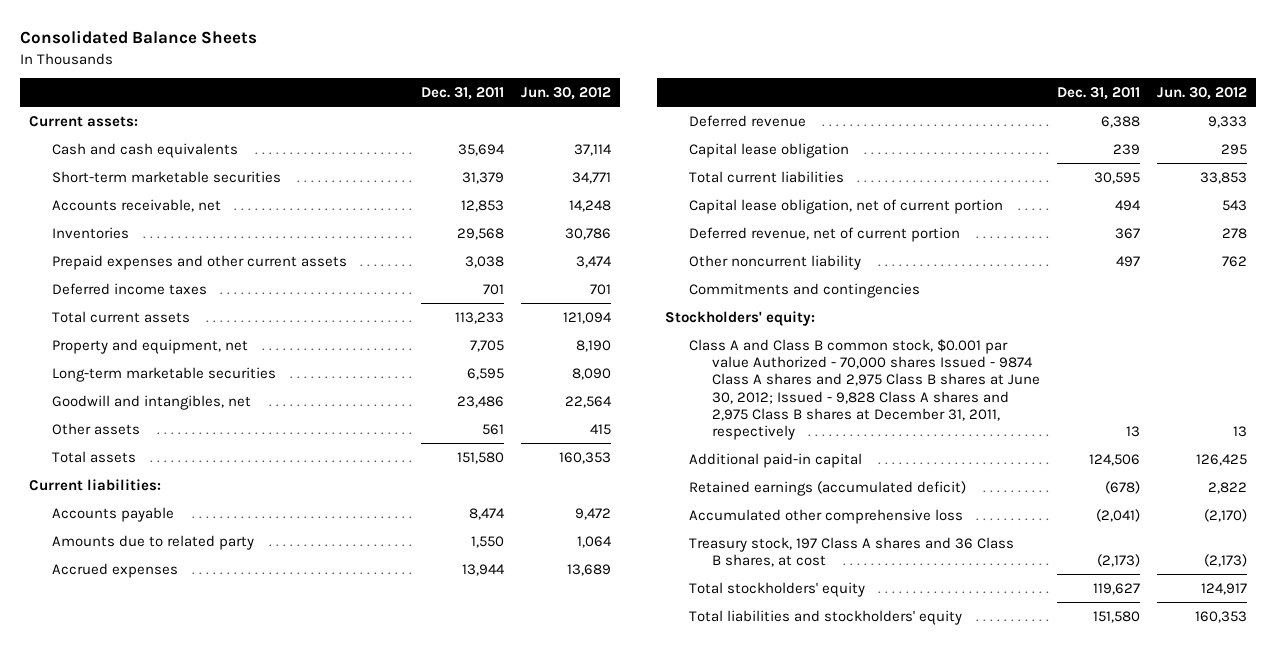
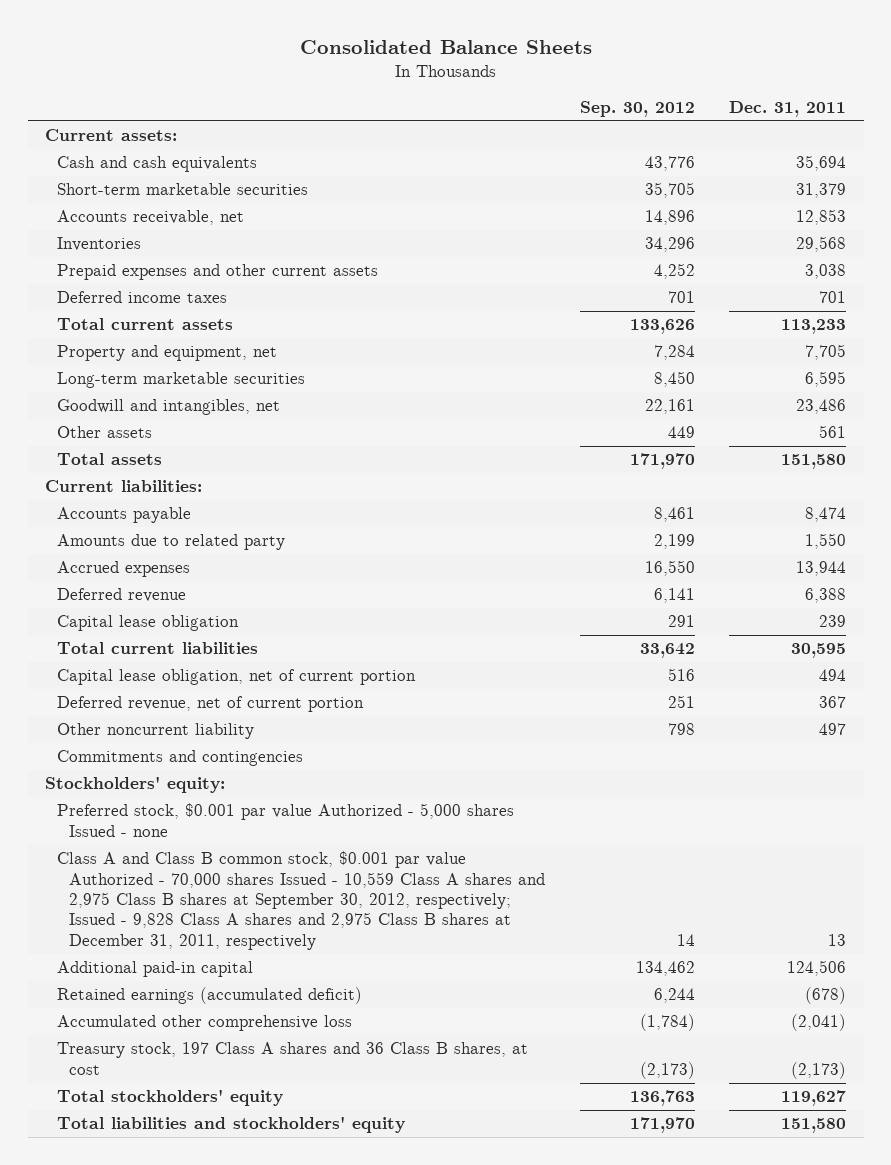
- | Dec. 31, 2011 | Jun. 30, 2012
+ | Sep. 30, 2012 | Dec. 31, 2011
- Class A and Class B common stock, $0.001 par value Authorized - 70,000 shares Issued - 9874 Class A shares and 2,975 Class B shares at June 30, 2012; Issued - 9,828 Class A shares and 2,975 Class B shares at December 31, 2011, respectively | 13 | 13
+ Preferred stock, $0.001 par value Authorized - 5,000 shares Issued - none
+ Class A and Class B common stock, $0.001 par value Authorized - 70,000 shares Issued - 10,559 Class A shares and 2,975 Class B shares at September 30, 2012, respectively; Issued - 9,828 Class A shares and 2,975 Class B shares at December 31, 2011, respectively | 14 | 13

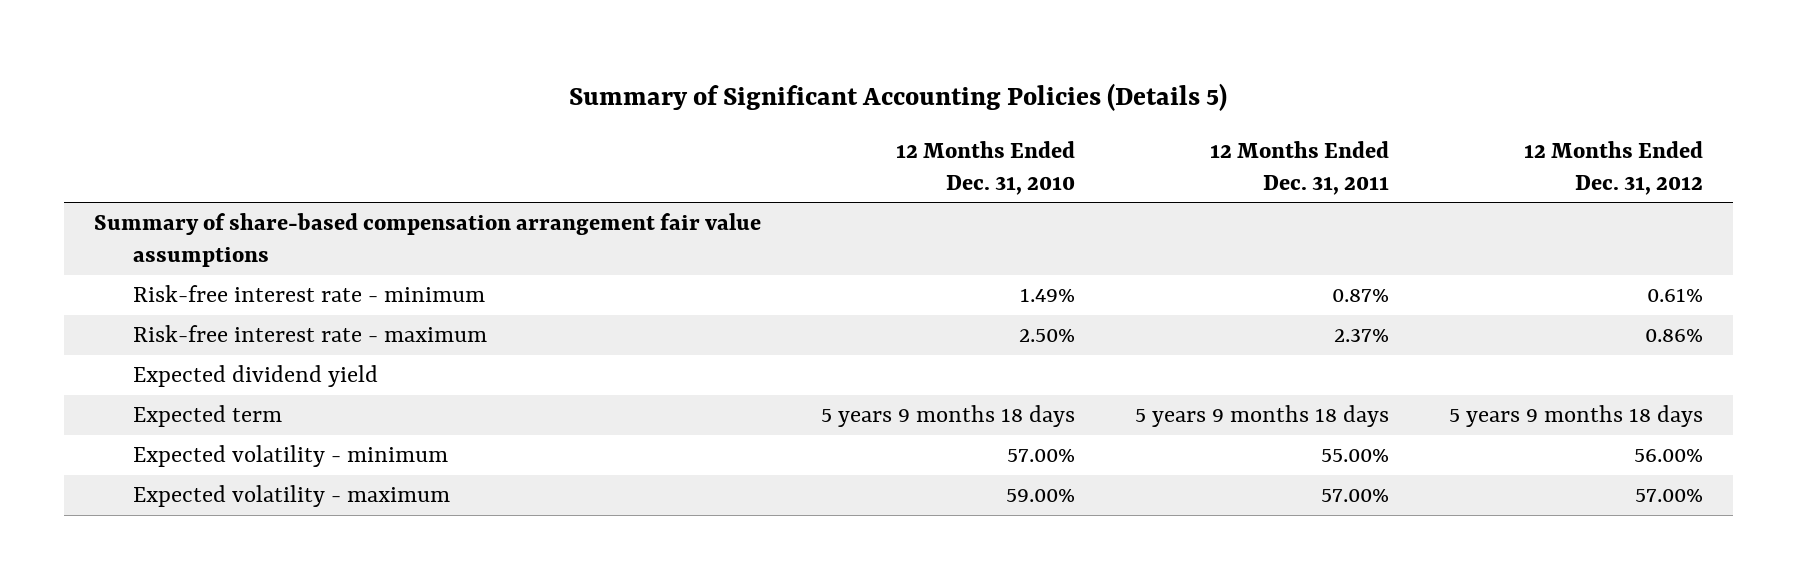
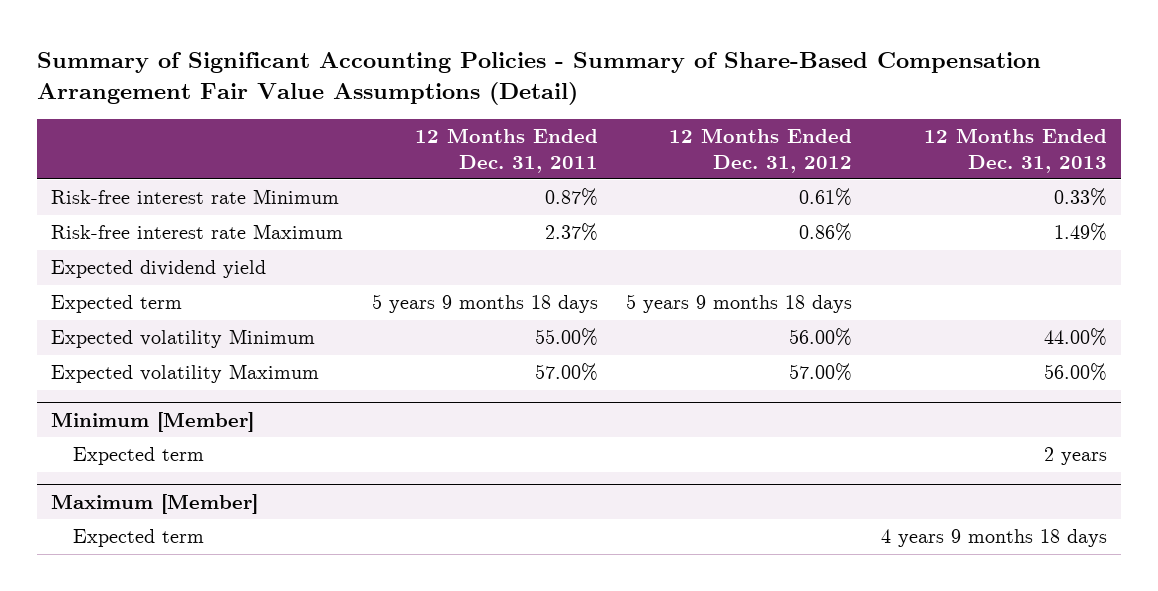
- Summary of Significant Accounting Policies (Details 5)
+ Summary of Significant Accounting Policies - Summary of Share-Based Compensation Arrangement Fair Value Assumptions (Detail)
- | 12 Months Ended Dec. 31, 2010 | 12 Months Ended Dec. 31, 2011 | 12 Months Ended Dec. 31, 2012
+ | 12 Months Ended Dec. 31, 2011 | 12 Months Ended Dec. 31, 2012 | 12 Months Ended Dec. 31, 2013
- Summary of share-based compensation arrangement fair value assumptions
- Risk-free interest rate - minimum | 1.49% | 0.87% | 0.61%
- Risk-free interest rate - maximum | 2.50% | 2.37% | 0.86%
+ Risk-free interest rate Minimum | 0.87% | 0.61% | 0.33%
+ Risk-free interest rate Maximum | 2.37% | 0.86% | 1.49%
- Expected volatility - minimum | 57.00% | 55.00% | 56.00%
- Expected volatility - maximum | 59.00% | 57.00% | 57.00%
+ Expected volatility Minimum | 55.00% | 56.00% | 44.00%
+ Expected volatility Maximum | 57.00% | 57.00% | 56.00%
+ Minimum [Member]
+ Expected term | | | 2 years
+ Maximum [Member]
+ Expected term | | | 4 years 9 months 18 days

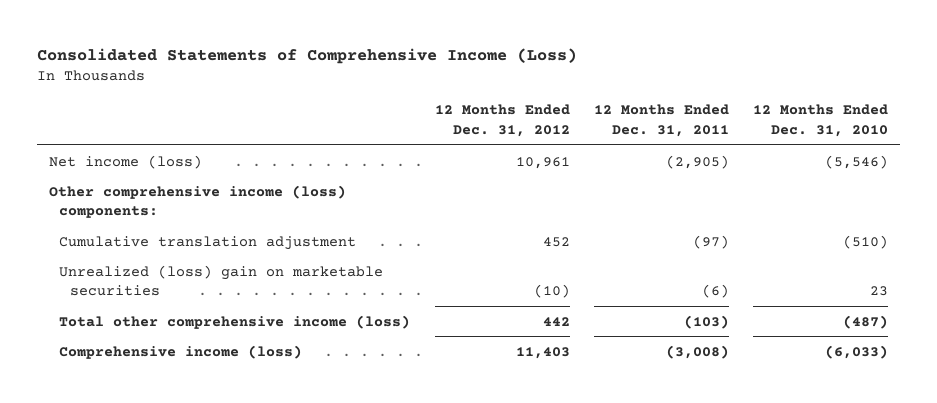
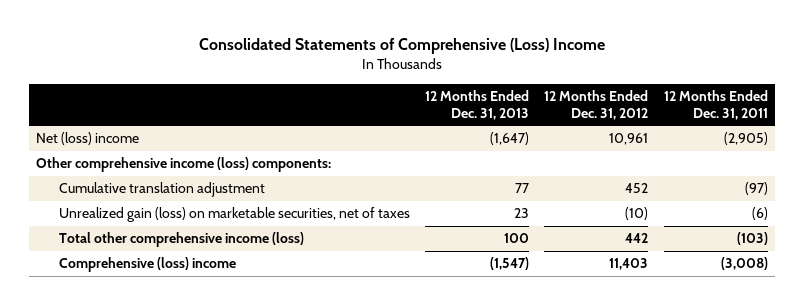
- Consolidated Statements of Comprehensive Income (Loss)
+ Consolidated Statements of Comprehensive (Loss) Income
- | 12 Months Ended Dec. 31, 2012 | 12 Months Ended Dec. 31, 2011 | 12 Months Ended Dec. 31, 2010
+ | 12 Months Ended Dec. 31, 2013 | 12 Months Ended Dec. 31, 2012 | 12 Months Ended Dec. 31, 2011
- Net income (loss) | 10,961 | (2,905) | (5,546)
+ Net (loss) income | (1,647) | 10,961 | (2,905)
- Unrealized (loss) gain on marketable securities | (10) | (6) | 23
+ Unrealized gain (loss) on marketable securities, net of taxes | 23 | (10) | (6)
- Comprehensive income (loss) | 11,403 | (3,008) | (6,033)
+ Comprehensive (loss) income | (1,547) | 11,403 | (3,008)

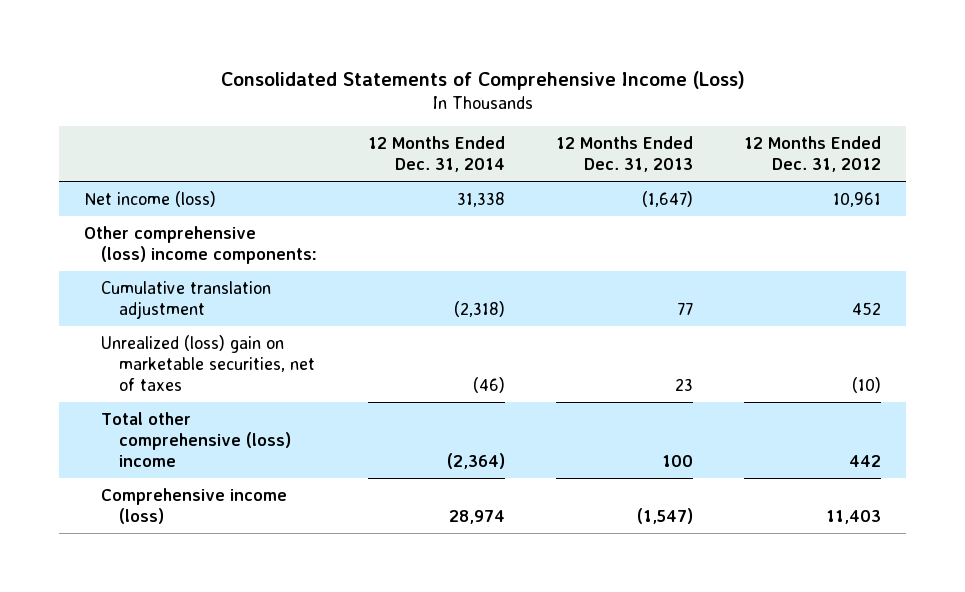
- Consolidated Statements of Comprehensive (Loss) Income
+ Consolidated Statements of Comprehensive Income (Loss)
- | 12 Months Ended Dec. 31, 2013 | 12 Months Ended Dec. 31, 2012 | 12 Months Ended Dec. 31, 2011
+ | 12 Months Ended Dec. 31, 2014 | 12 Months Ended Dec. 31, 2013 | 12 Months Ended Dec. 31, 2012
- Net (loss) income | (1,647) | 10,961 | (2,905)
- Other comprehensive income (loss) components:
+ Net income (loss) | 31,338 | (1,647) | 10,961
+ Other comprehensive (loss) income components:
- Unrealized gain (loss) on marketable securities, net of taxes | 23 | (10) | (6)
- Total other comprehensive income (loss) | 100 | 442 | (103)
- Comprehensive (loss) income | (1,547) | 11,403 | (3,008)
+ Unrealized (loss) gain on marketable securities, net of taxes | (46) | 23 | (10)
+ Total other comprehensive (loss) income | (2,364) | 100 | 442
+ Comprehensive income (loss) | 28,974 | (1,547) | 11,403

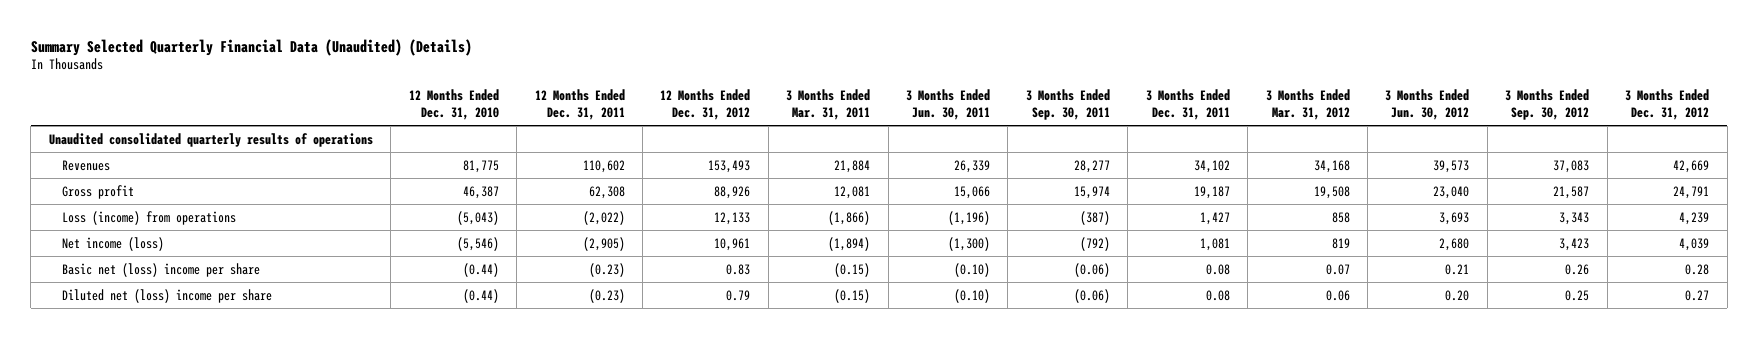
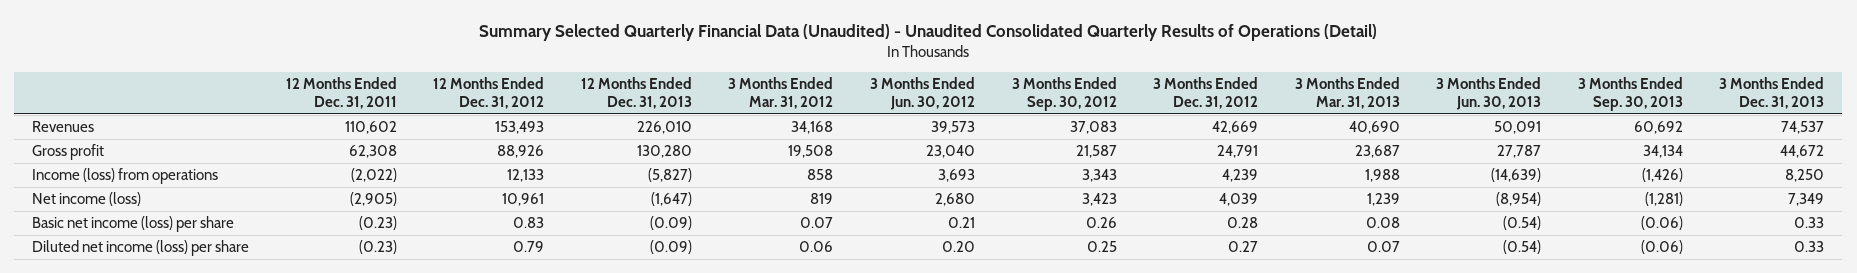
- Summary Selected Quarterly Financial Data (Unaudited) (Details)
+ Summary Selected Quarterly Financial Data (Unaudited) - Unaudited Consolidated Quarterly Results of Operations (Detail)
- | 12 Months Ended Dec. 31, 2010 | 12 Months Ended Dec. 31, 2011 | 12 Months Ended Dec. 31, 2012 | 3 Months Ended Mar. 31, 2011 | 3 Months Ended Jun. 30, 2011 | 3 Months Ended Sep. 30, 2011 | 3 Months Ended Dec. 31, 2011 | 3 Months Ended Mar. 31, 2012 | 3 Months Ended Jun. 30, 2012 | 3 Months Ended Sep. 30, 2012 | 3 Months Ended Dec. 31, 2012
+ | 12 Months Ended Dec. 31, 2011 | 12 Months Ended Dec. 31, 2012 | 12 Months Ended Dec. 31, 2013 | 3 Months Ended Mar. 31, 2012 | 3 Months Ended Jun. 30, 2012 | 3 Months Ended Sep. 30, 2012 | 3 Months Ended Dec. 31, 2012 | 3 Months Ended Mar. 31, 2013 | 3 Months Ended Jun. 30, 2013 | 3 Months Ended Sep. 30, 2013 | 3 Months Ended Dec. 31, 2013
- Unaudited consolidated quarterly results of operations
- Loss (income) from operations | (5,043) | (2,022) | 12,133 | (1,866) | (1,196) | (387) | 1,427 | 858 | 3,693 | 3,343 | 4,239
+ Income (loss) from operations | (2,022) | 12,133 | (5,827) | 858 | 3,693 | 3,343 | 4,239 | 1,988 | (14,639) | (1,426) | 8,250
- Basic net (loss) income per share | (0.44) | (0.23) | 0.83 | (0.15) | (0.10) | (0.06) | 0.08 | 0.07 | 0.21 | 0.26 | 0.28
- Diluted net (loss) income per share | (0.44) | (0.23) | 0.79 | (0.15) | (0.10) | (0.06) | 0.08 | 0.06 | 0.20 | 0.25 | 0.27
+ Basic net income (loss) per share | (0.23) | 0.83 | (0.09) | 0.07 | 0.21 | 0.26 | 0.28 | 0.08 | (0.54) | (0.06) | 0.33
+ Diluted net income (loss) per share | (0.23) | 0.79 | (0.09) | 0.06 | 0.20 | 0.25 | 0.27 | 0.07 | (0.54) | (0.06) | 0.33

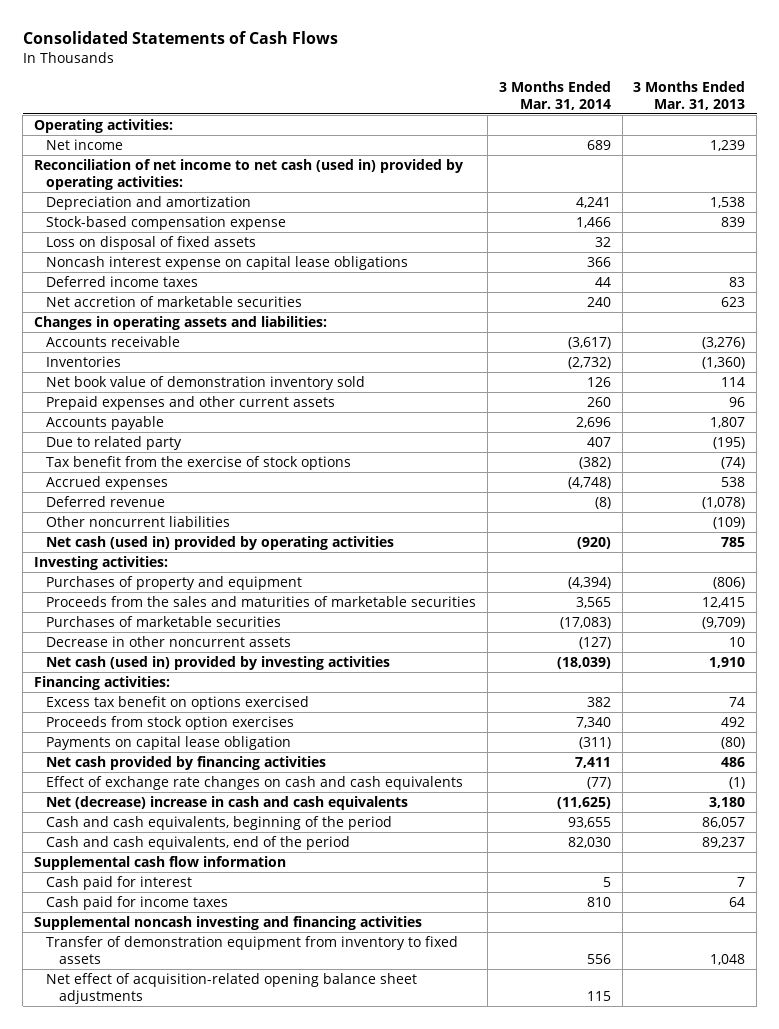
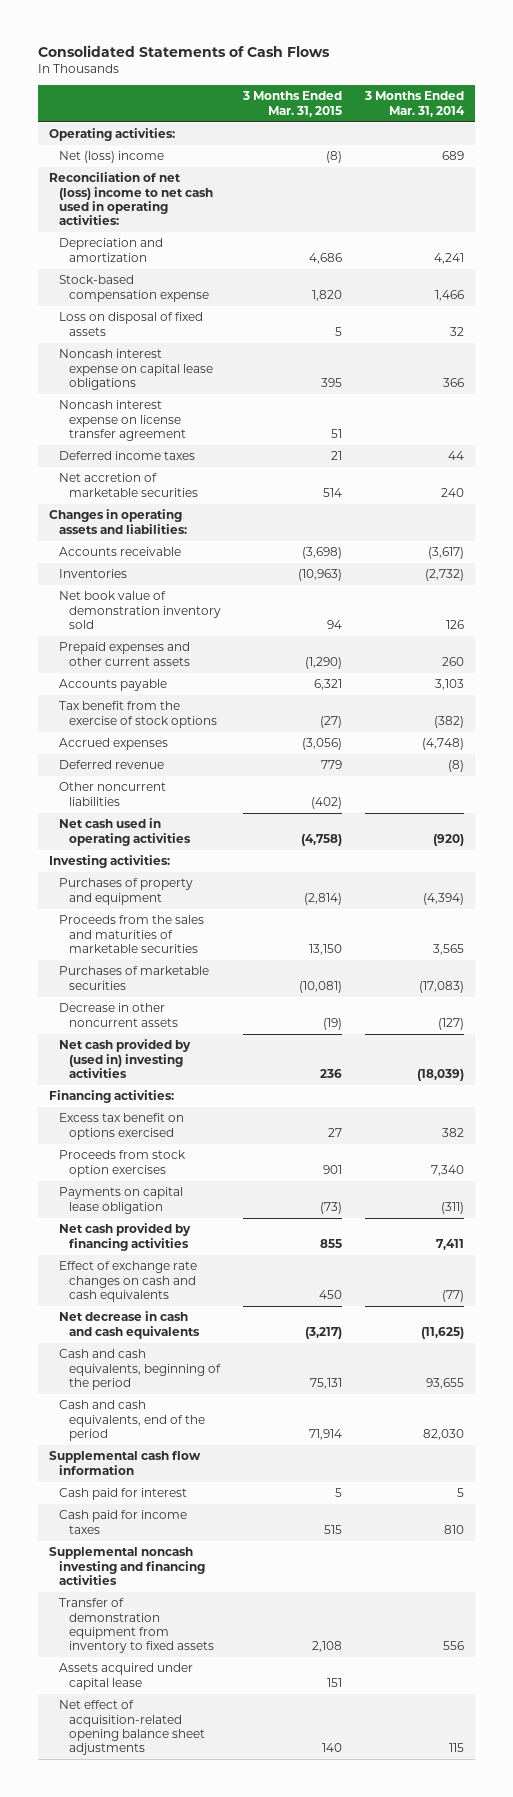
- | 3 Months Ended Mar. 31, 2014 | 3 Months Ended Mar. 31, 2013
+ | 3 Months Ended Mar. 31, 2015 | 3 Months Ended Mar. 31, 2014
- Net income | 689 | 1,239
- Reconciliation of net income to net cash (used in) provided by operating activities:
+ Net (loss) income | (8) | 689
+ Reconciliation of net (loss) income to net cash used in operating activities:
+ Noncash interest expense on license transfer agreement | 51 |
- Accounts payable | 2,696 | 1,807
- Due to related party | 407 | (195)
+ Accounts payable | 6,321 | 3,103
- Net cash (used in) provided by operating activities | (920) | 785
+ Net cash used in operating activities | (4,758) | (920)
- Net cash (used in) provided by investing activities | (18,039) | 1,910
+ Net cash provided by (used in) investing activities | 236 | (18,039)
- Net (decrease) increase in cash and cash equivalents | (11,625) | 3,180
+ Net decrease in cash and cash equivalents | (3,217) | (11,625)
+ Assets acquired under capital lease | 151 |

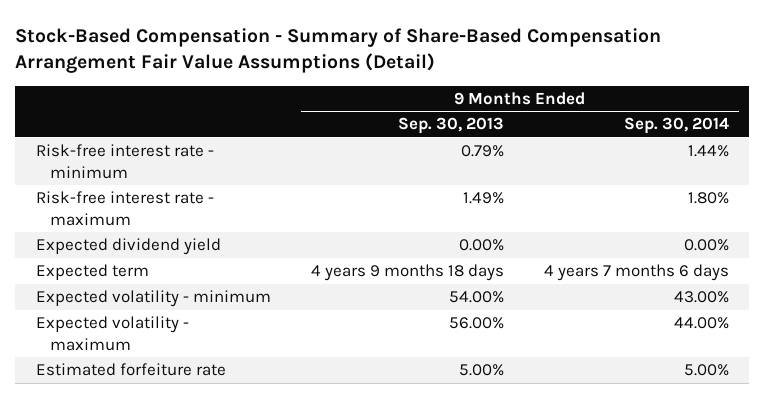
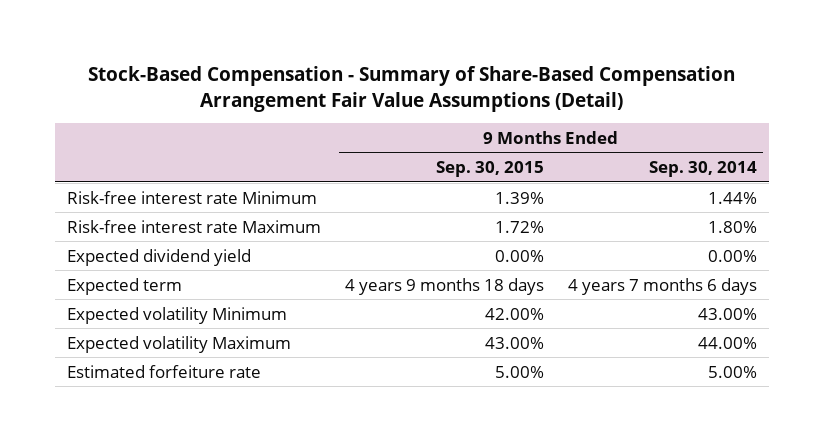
- | 9 Months Ended Sep. 30, 2013 | 9 Months Ended Sep. 30, 2014
+ | 9 Months Ended Sep. 30, 2015 | 9 Months Ended Sep. 30, 2014
- Risk-free interest rate - minimum | 0.79% | 1.44%
- Risk-free interest rate - maximum | 1.49% | 1.80%
+ Risk-free interest rate Minimum | 1.39% | 1.44%
+ Risk-free interest rate Maximum | 1.72% | 1.80%
- Expected volatility - minimum | 54.00% | 43.00%
- Expected volatility - maximum | 56.00% | 44.00%
+ Expected volatility Minimum | 42.00% | 43.00%
+ Expected volatility Maximum | 43.00% | 44.00%

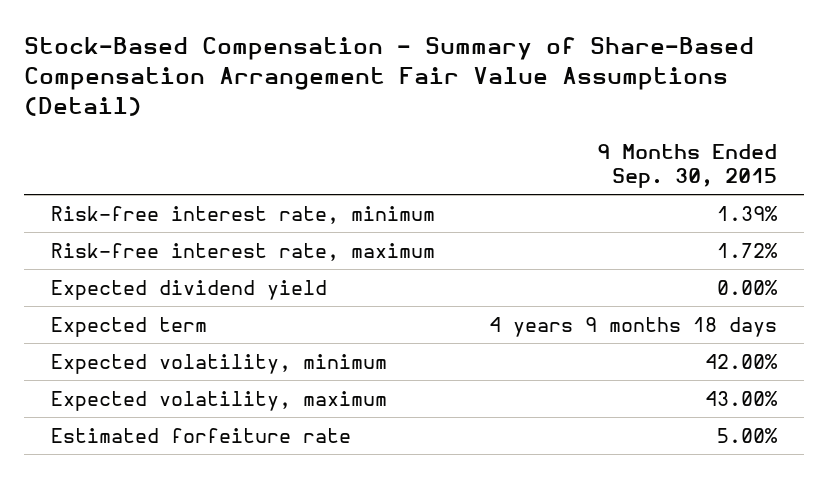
- | 9 Months Ended Sep. 30, 2015 | 9 Months Ended Sep. 30, 2014
+ | 9 Months Ended Sep. 30, 2015
- Risk-free interest rate Minimum | 1.39% | 1.44%
- Risk-free interest rate Maximum | 1.72% | 1.80%
+ Risk-free interest rate, minimum | 1.39%
+ Risk-free interest rate, maximum | 1.72%
- Expected volatility Minimum | 42.00% | 43.00%
- Expected volatility Maximum | 43.00% | 44.00%
+ Expected volatility, minimum | 42.00%
+ Expected volatility, maximum | 43.00%

